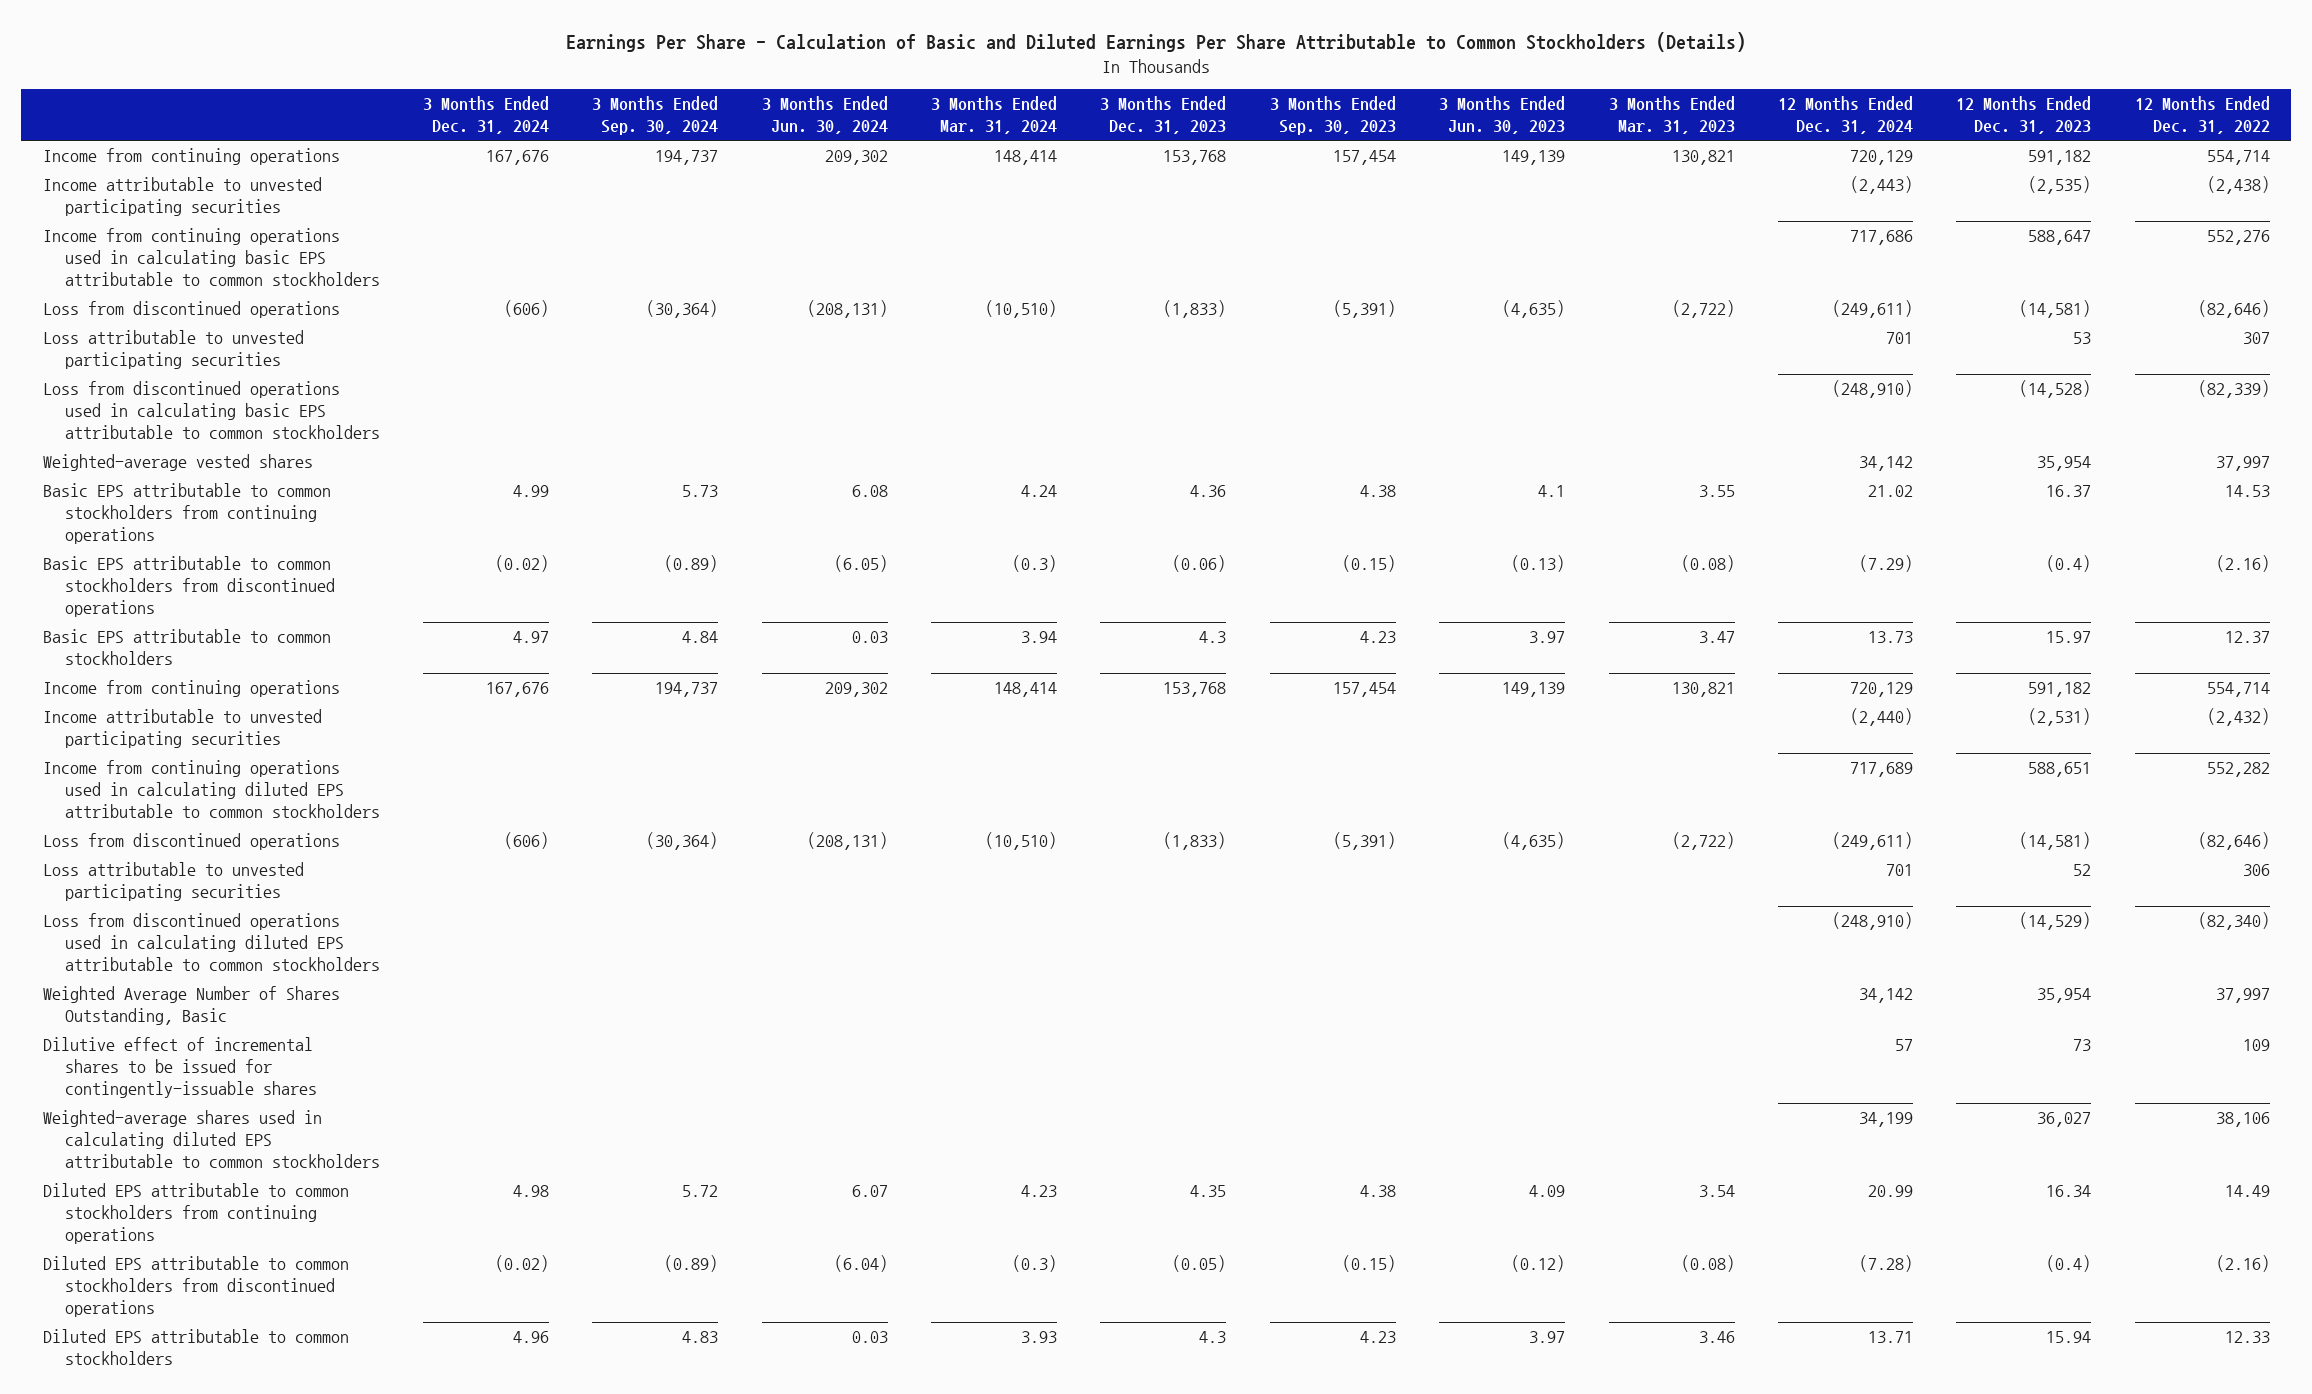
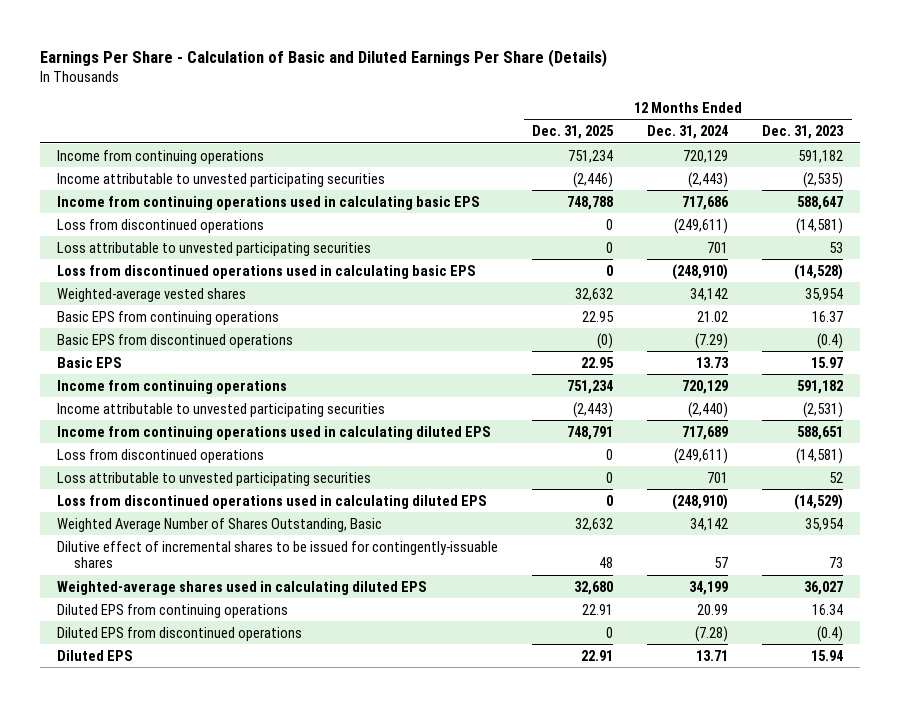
- Earnings Per Share - Calculation of Basic and Diluted Earnings Per Share Attributable to Common Stockholders (Details)
+ Earnings Per Share - Calculation of Basic and Diluted Earnings Per Share (Details)
- | 3 Months Ended Dec. 31, 2024 | 3 Months Ended Sep. 30, 2024 | 3 Months Ended Jun. 30, 2024 | 3 Months Ended Mar. 31, 2024 | 3 Months Ended Dec. 31, 2023 | 3 Months Ended Sep. 30, 2023 | 3 Months Ended Jun. 30, 2023 | 3 Months Ended Mar. 31, 2023 | 12 Months Ended Dec. 31, 2024 | 12 Months Ended Dec. 31, 2023 | 12 Months Ended Dec. 31, 2022
+ | 12 Months Ended Dec. 31, 2025 | 12 Months Ended Dec. 31, 2024 | 12 Months Ended Dec. 31, 2023
- Income from continuing operations used in calculating basic EPS attributable to common stockholders | | | | | | | | | 717,686 | 588,647 | 552,276
+ Income from continuing operations used in calculating basic EPS | 748,788 | 717,686 | 588,647
- Loss from discontinued operations used in calculating basic EPS attributable to common stockholders | | | | | | | | | (248,910) | (14,528) | (82,339)
+ Loss from discontinued operations used in calculating basic EPS | 0 | (248,910) | (14,528)
- Basic EPS attributable to common stockholders from continuing operations | 4.99 | 5.73 | 6.08 | 4.24 | 4.36 | 4.38 | 4.1 | 3.55 | 21.02 | 16.37 | 14.53
- Basic EPS attributable to common stockholders from discontinued operations | (0.02) | (0.89) | (6.05) | (0.3) | (0.06) | (0.15) | (0.13) | (0.08) | (7.29) | (0.4) | (2.16)
- Basic EPS attributable to common stockholders | 4.97 | 4.84 | 0.03 | 3.94 | 4.3 | 4.23 | 3.97 | 3.47 | 13.73 | 15.97 | 12.37
+ Basic EPS from continuing operations | 22.95 | 21.02 | 16.37
+ Basic EPS from discontinued operations | (0) | (7.29) | (0.4)
+ Basic EPS | 22.95 | 13.73 | 15.97
- Income from continuing operations used in calculating diluted EPS attributable to common stockholders | | | | | | | | | 717,689 | 588,651 | 552,282
+ Income from continuing operations used in calculating diluted EPS | 748,791 | 717,689 | 588,651
- Loss from discontinued operations used in calculating diluted EPS attributable to common stockholders | | | | | | | | | (248,910) | (14,529) | (82,340)
+ Loss from discontinued operations used in calculating diluted EPS | 0 | (248,910) | (14,529)
- Weighted-average shares used in calculating diluted EPS attributable to common stockholders | | | | | | | | | 34,199 | 36,027 | 38,106
- Diluted EPS attributable to common stockholders from continuing operations | 4.98 | 5.72 | 6.07 | 4.23 | 4.35 | 4.38 | 4.09 | 3.54 | 20.99 | 16.34 | 14.49
- Diluted EPS attributable to common stockholders from discontinued operations | (0.02) | (0.89) | (6.04) | (0.3) | (0.05) | (0.15) | (0.12) | (0.08) | (7.28) | (0.4) | (2.16)
- Diluted EPS attributable to common stockholders | 4.96 | 4.83 | 0.03 | 3.93 | 4.3 | 4.23 | 3.97 | 3.46 | 13.71 | 15.94 | 12.33
+ Weighted-average shares used in calculating diluted EPS | 32,680 | 34,199 | 36,027
+ Diluted EPS from continuing operations | 22.91 | 20.99 | 16.34
+ Diluted EPS from discontinued operations | 0 | (7.28) | (0.4)
+ Diluted EPS | 22.91 | 13.71 | 15.94

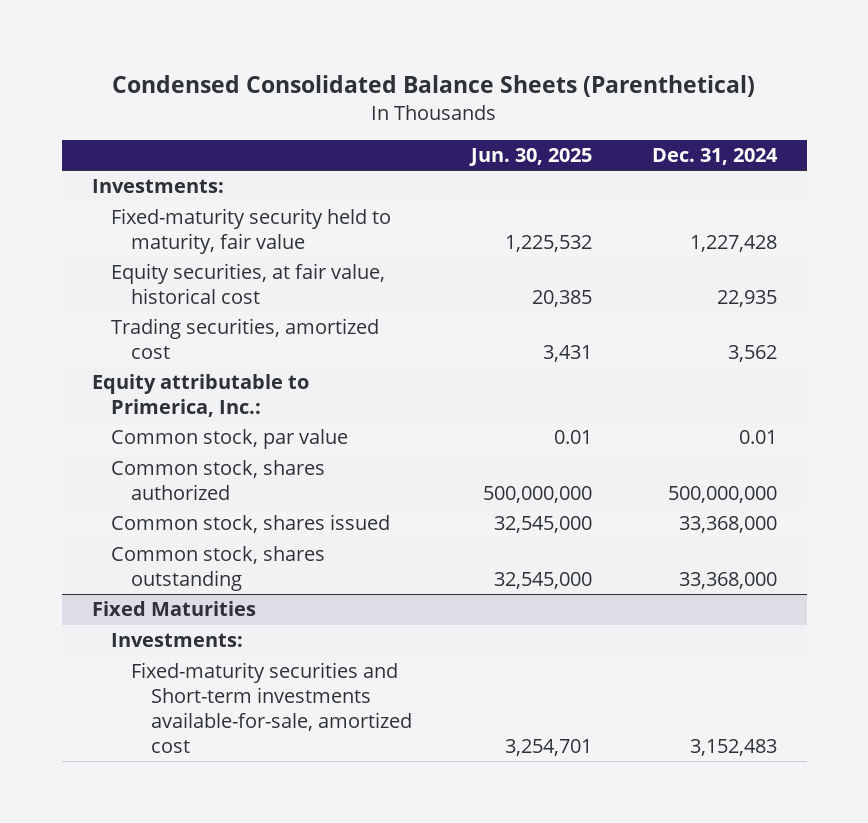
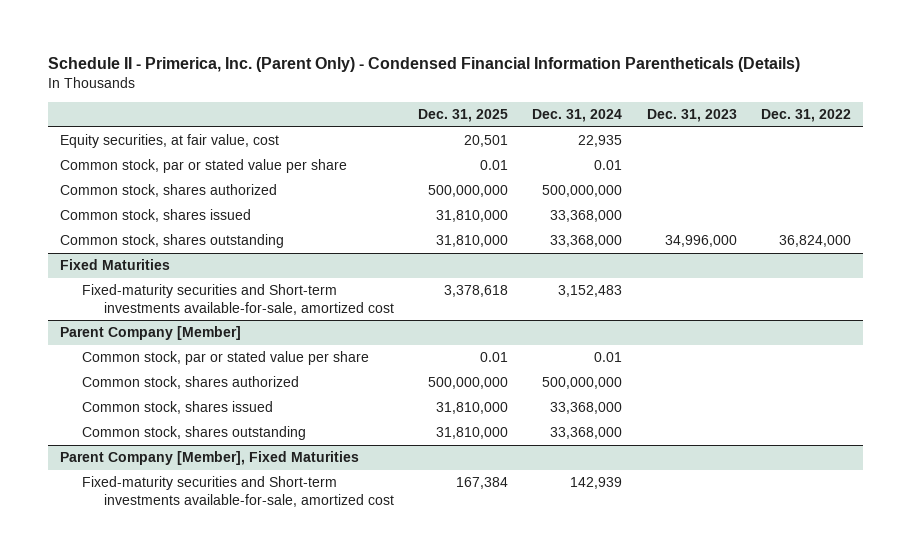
- Condensed Consolidated Balance Sheets (Parenthetical)
+ Schedule II - Primerica, Inc. (Parent Only) - Condensed Financial Information Parentheticals (Details)
- | Jun. 30, 2025 | Dec. 31, 2024
+ | Dec. 31, 2025 | Dec. 31, 2024 | Dec. 31, 2023 | Dec. 31, 2022
- Investments:
- Fixed-maturity security held to maturity, fair value | 1,225,532 | 1,227,428
- Equity securities, at fair value, historical cost | 20,385 | 22,935
- Trading securities, amortized cost | 3,431 | 3,562
- Equity attributable to Primerica, Inc.:
- Common stock, par value | 0.01 | 0.01
+ Equity securities, at fair value, cost | 20,501 | 22,935 | |
+ Common stock, par or stated value per share | 0.01 | 0.01 | |
@ Fixed Maturities
- Investments:
+ Parent Company [Member]
+ Common stock, par or stated value per share | 0.01 | 0.01 | |
+ Common stock, shares authorized | 500,000,000 | 500,000,000 | |
+ Common stock, shares issued | 31,810,000 | 33,368,000 | |
+ Common stock, shares outstanding | 31,810,000 | 33,368,000 | |
+ Parent Company [Member], Fixed Maturities
+ Fixed-maturity securities and Short-term investments available-for-sale, amortized cost | 167,384 | 142,939 | |

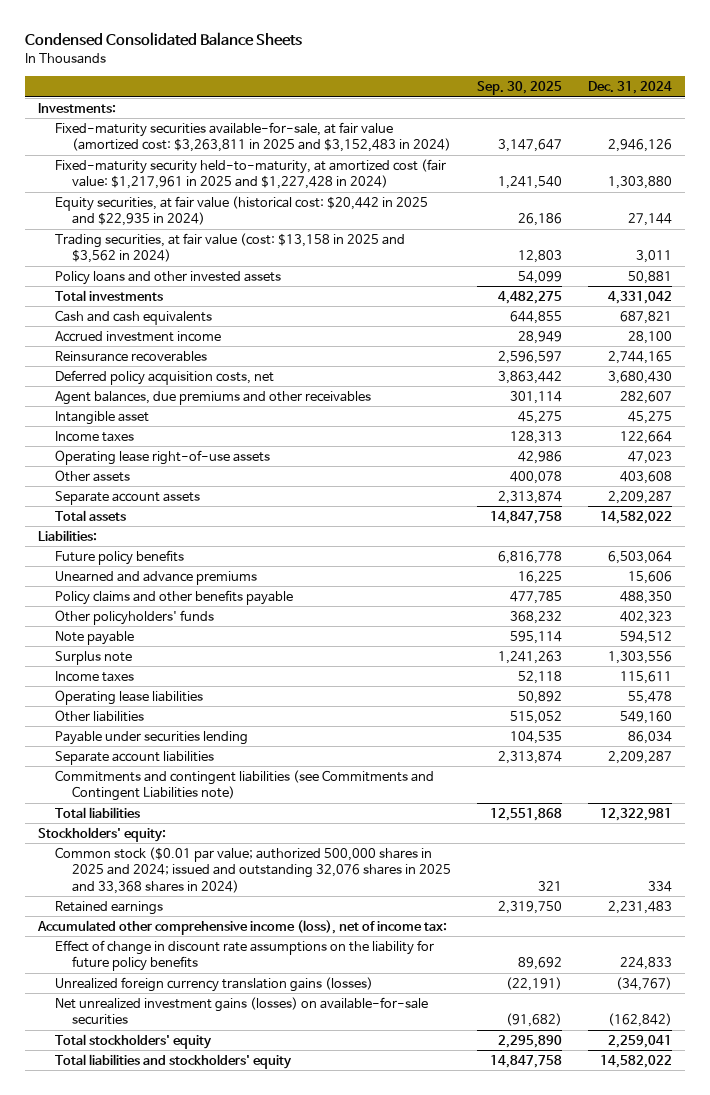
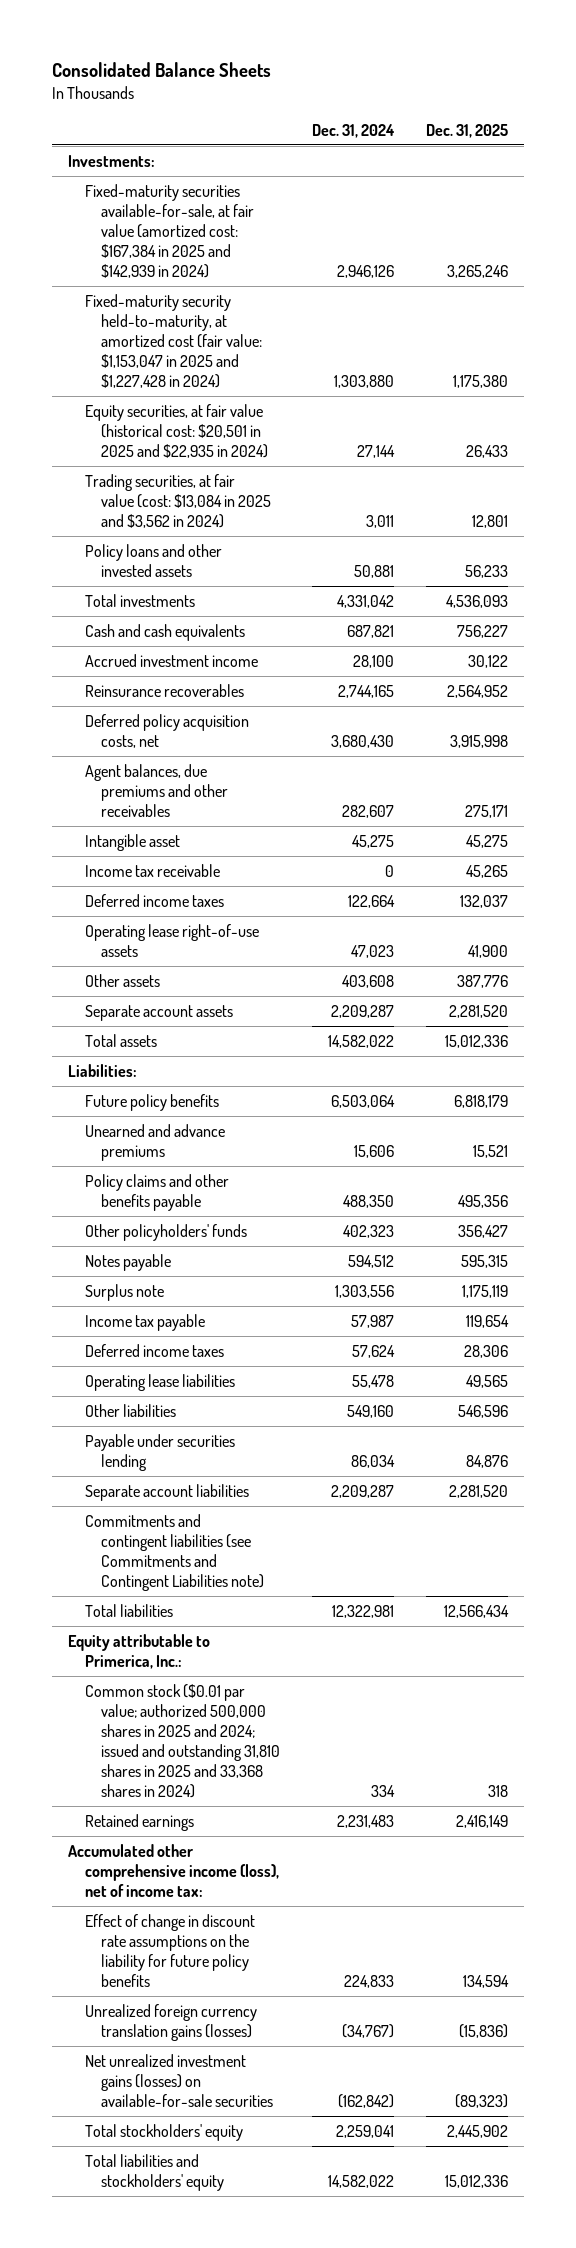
- Condensed Consolidated Balance Sheets
+ Consolidated Balance Sheets
- | Sep. 30, 2025 | Dec. 31, 2024
+ | Dec. 31, 2024 | Dec. 31, 2025
- Fixed-maturity securities available-for-sale, at fair value (amortized cost: $3,263,811 in 2025 and $3,152,483 in 2024) | 3,147,647 | 2,946,126
- Fixed-maturity security held-to-maturity, at amortized cost (fair value: $1,217,961 in 2025 and $1,227,428 in 2024) | 1,241,540 | 1,303,880
- Equity securities, at fair value (historical cost: $20,442 in 2025 and $22,935 in 2024) | 26,186 | 27,144
- Trading securities, at fair value (cost: $13,158 in 2025 and $3,562 in 2024) | 12,803 | 3,011
+ Fixed-maturity securities available-for-sale, at fair value (amortized cost: $167,384 in 2025 and $142,939 in 2024) | 2,946,126 | 3,265,246
+ Fixed-maturity security held-to-maturity, at amortized cost (fair value: $1,153,047 in 2025 and $1,227,428 in 2024) | 1,303,880 | 1,175,380
+ Equity securities, at fair value (historical cost: $20,501 in 2025 and $22,935 in 2024) | 27,144 | 26,433
+ Trading securities, at fair value (cost: $13,084 in 2025 and $3,562 in 2024) | 3,011 | 12,801
- Income taxes | 128,313 | 122,664
+ Income tax receivable | 0 | 45,265
+ Deferred income taxes | 122,664 | 132,037
- Note payable | 595,114 | 594,512
+ Notes payable | 594,512 | 595,315
- Income taxes | 52,118 | 115,611
+ Income tax payable | 57,987 | 119,654
+ Deferred income taxes | 57,624 | 28,306
- Stockholders' equity:
- Common stock ($0.01 par value; authorized 500,000 shares in 2025 and 2024; issued and outstanding 32,076 shares in 2025 and 33,368 shares in 2024) | 321 | 334
+ Equity attributable to Primerica, Inc.:
+ Common stock ($0.01 par value; authorized 500,000 shares in 2025 and 2024; issued and outstanding 31,810 shares in 2025 and 33,368 shares in 2024) | 334 | 318

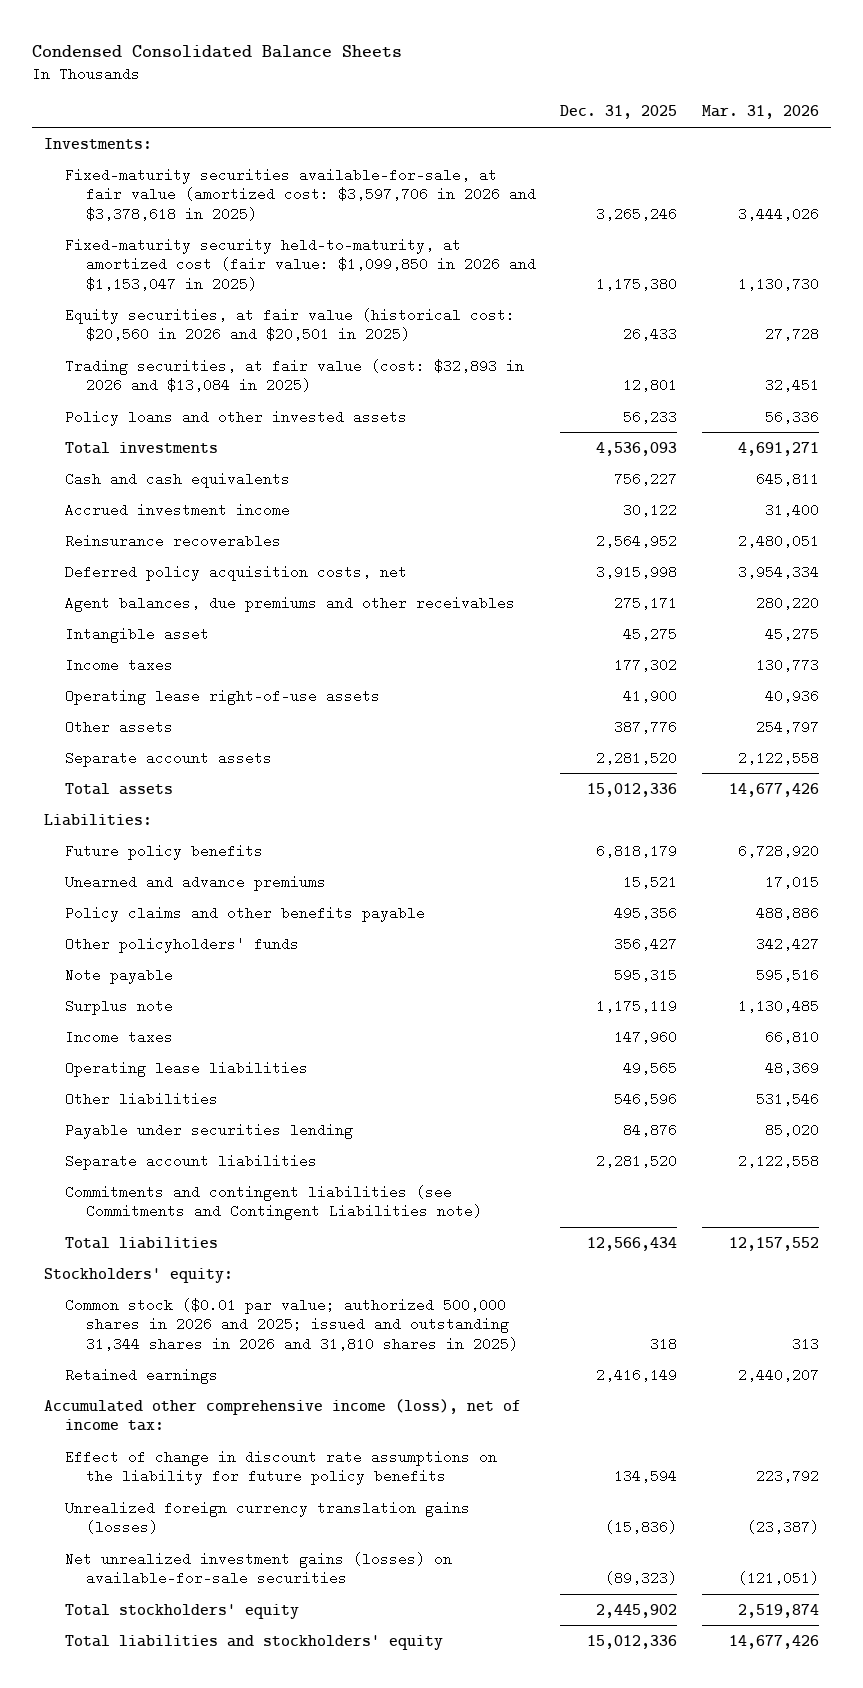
- Consolidated Balance Sheets
+ Condensed Consolidated Balance Sheets
- | Dec. 31, 2024 | Dec. 31, 2025
+ | Dec. 31, 2025 | Mar. 31, 2026
- Fixed-maturity securities available-for-sale, at fair value (amortized cost: $167,384 in 2025 and $142,939 in 2024) | 2,946,126 | 3,265,246
- Fixed-maturity security held-to-maturity, at amortized cost (fair value: $1,153,047 in 2025 and $1,227,428 in 2024) | 1,303,880 | 1,175,380
- Equity securities, at fair value (historical cost: $20,501 in 2025 and $22,935 in 2024) | 27,144 | 26,433
- Trading securities, at fair value (cost: $13,084 in 2025 and $3,562 in 2024) | 3,011 | 12,801
+ Fixed-maturity securities available-for-sale, at fair value (amortized cost: $3,597,706 in 2026 and $3,378,618 in 2025) | 3,265,246 | 3,444,026
+ Fixed-maturity security held-to-maturity, at amortized cost (fair value: $1,099,850 in 2026 and $1,153,047 in 2025) | 1,175,380 | 1,130,730
+ Equity securities, at fair value (historical cost: $20,560 in 2026 and $20,501 in 2025) | 26,433 | 27,728
+ Trading securities, at fair value (cost: $32,893 in 2026 and $13,084 in 2025) | 12,801 | 32,451
- Income tax receivable | 0 | 45,265
- Deferred income taxes | 122,664 | 132,037
+ Income taxes | 177,302 | 130,773
- Notes payable | 594,512 | 595,315
+ Note payable | 595,315 | 595,516
- Income tax payable | 57,987 | 119,654
- Deferred income taxes | 57,624 | 28,306
+ Income taxes | 147,960 | 66,810
- Equity attributable to Primerica, Inc.:
- Common stock ($0.01 par value; authorized 500,000 shares in 2025 and 2024; issued and outstanding 31,810 shares in 2025 and 33,368 shares in 2024) | 334 | 318
+ Stockholders' equity:
+ Common stock ($0.01 par value; authorized 500,000 shares in 2026 and 2025; issued and outstanding 31,344 shares in 2026 and 31,810 shares in 2025) | 318 | 313

